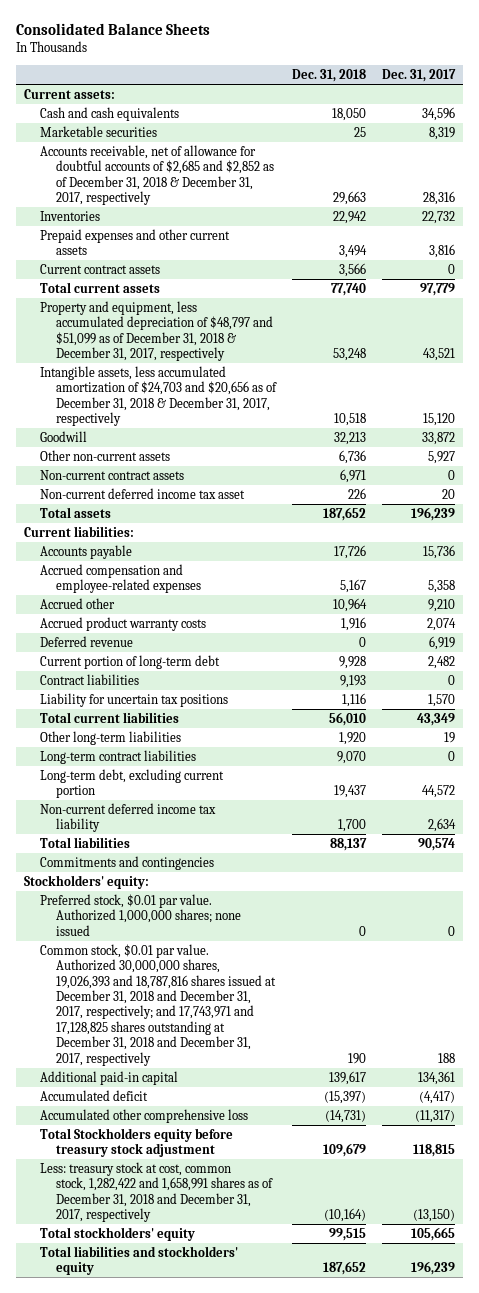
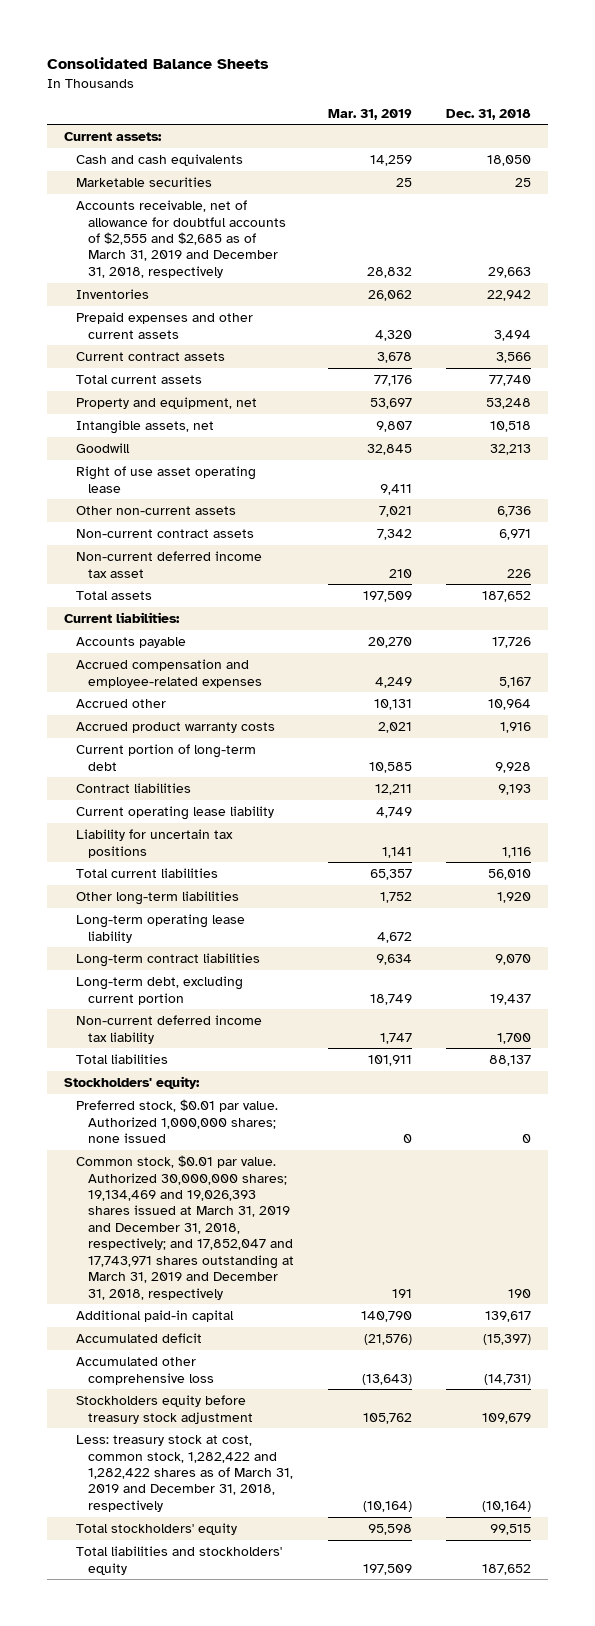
- | Dec. 31, 2018 | Dec. 31, 2017
+ | Mar. 31, 2019 | Dec. 31, 2018
- Accounts receivable, net of allowance for doubtful accounts of $2,685 and $2,852 as of December 31, 2018 & December 31, 2017, respectively | 29,663 | 28,316
+ Accounts receivable, net of allowance for doubtful accounts of $2,555 and $2,685 as of March 31, 2019 and December 31, 2018, respectively | 28,832 | 29,663
- Property and equipment, less accumulated depreciation of $48,797 and $51,099 as of December 31, 2018 & December 31, 2017, respectively | 53,248 | 43,521
- Intangible assets, less accumulated amortization of $24,703 and $20,656 as of December 31, 2018 & December 31, 2017, respectively | 10,518 | 15,120
+ Property and equipment, net | 53,697 | 53,248
+ Intangible assets, net | 9,807 | 10,518
+ Right of use asset operating lease | 9,411 |
- Deferred revenue | 0 | 6,919
+ Current operating lease liability | 4,749 |
+ Long-term operating lease liability | 4,672 |
- Commitments and contingencies
- Common stock, $0.01 par value. Authorized 30,000,000 shares, 19,026,393 and 18,787,816 shares issued at December 31, 2018 and December 31, 2017, respectively; and 17,743,971 and 17,128,825 shares outstanding at December 31, 2018 and December 31, 2017, respectively | 190 | 188
+ Common stock, $0.01 par value. Authorized 30,000,000 shares; 19,134,469 and 19,026,393 shares issued at March 31, 2019 and December 31, 2018, respectively; and 17,852,047 and 17,743,971 shares outstanding at March 31, 2019 and December 31, 2018, respectively | 191 | 190
- Total Stockholders equity before treasury stock adjustment | 109,679 | 118,815
- Less: treasury stock at cost, common stock, 1,282,422 and 1,658,991 shares as of December 31, 2018 and December 31, 2017, respectively | (10,164) | (13,150)
+ Stockholders equity before treasury stock adjustment | 105,762 | 109,679
+ Less: treasury stock at cost, common stock, 1,282,422 and 1,282,422 shares as of March 31, 2019 and December 31, 2018, respectively | (10,164) | (10,164)

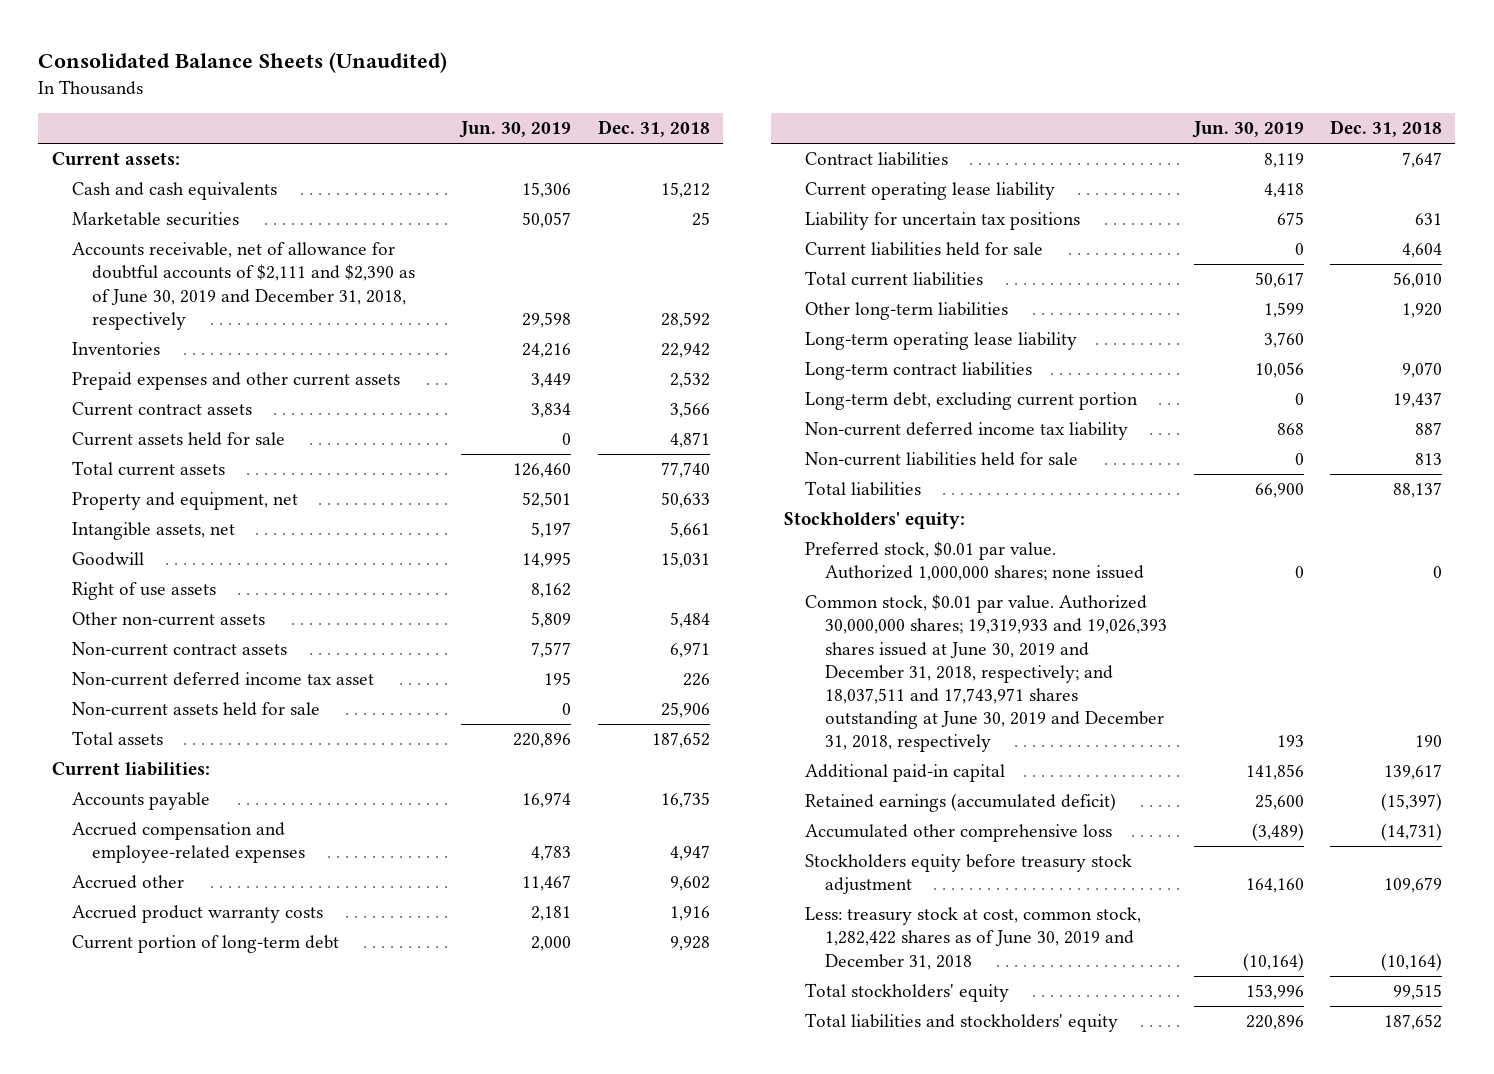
- Consolidated Balance Sheets
+ Consolidated Balance Sheets (Unaudited)
- | Mar. 31, 2019 | Dec. 31, 2018
+ | Jun. 30, 2019 | Dec. 31, 2018
- Cash and cash equivalents | 14,259 | 18,050
+ Cash and cash equivalents | 15,306 | 15,212
- Accounts receivable, net of allowance for doubtful accounts of $2,555 and $2,685 as of March 31, 2019 and December 31, 2018, respectively | 28,832 | 29,663
+ Accounts receivable, net of allowance for doubtful accounts of $2,111 and $2,390 as of June 30, 2019 and December 31, 2018, respectively | 29,598 | 28,592
- Prepaid expenses and other current assets | 4,320 | 3,494
+ Prepaid expenses and other current assets | 3,449 | 2,532
+ Current assets held for sale | 0 | 4,871
- Property and equipment, net | 53,697 | 53,248
- Intangible assets, net | 9,807 | 10,518
- Goodwill | 32,845 | 32,213
- Right of use asset operating lease | 9,411 |
- Other non-current assets | 7,021 | 6,736
+ Property and equipment, net | 52,501 | 50,633
+ Intangible assets, net | 5,197 | 5,661
+ Goodwill | 14,995 | 15,031
+ Right of use assets | 8,162 |
+ Other non-current assets | 5,809 | 5,484
+ Non-current assets held for sale | 0 | 25,906
- Accounts payable | 20,270 | 17,726
- Accrued compensation and employee-related expenses | 4,249 | 5,167
- Accrued other | 10,131 | 10,964
+ Accounts payable | 16,974 | 16,735
+ Accrued compensation and employee-related expenses | 4,783 | 4,947
+ Accrued other | 11,467 | 9,602
- Contract liabilities | 12,211 | 9,193
+ Contract liabilities | 8,119 | 7,647
- Liability for uncertain tax positions | 1,141 | 1,116
+ Liability for uncertain tax positions | 675 | 631
+ Current liabilities held for sale | 0 | 4,604
- Non-current deferred income tax liability | 1,747 | 1,700
+ Non-current deferred income tax liability | 868 | 887
+ Non-current liabilities held for sale | 0 | 813
- Common stock, $0.01 par value. Authorized 30,000,000 shares; 19,134,469 and 19,026,393 shares issued at March 31, 2019 and December 31, 2018, respectively; and 17,852,047 and 17,743,971 shares outstanding at March 31, 2019 and December 31, 2018, respectively | 191 | 190
+ Common stock, $0.01 par value. Authorized 30,000,000 shares; 19,319,933 and 19,026,393 shares issued at June 30, 2019 and December 31, 2018, respectively; and 18,037,511 and 17,743,971 shares outstanding at June 30, 2019 and December 31, 2018, respectively | 193 | 190
- Accumulated deficit | (21,576) | (15,397)
+ Retained earnings (accumulated deficit) | 25,600 | (15,397)
- Less: treasury stock at cost, common stock, 1,282,422 and 1,282,422 shares as of March 31, 2019 and December 31, 2018, respectively | (10,164) | (10,164)
+ Less: treasury stock at cost, common stock, 1,282,422 shares as of June 30, 2019 and December 31, 2018 | (10,164) | (10,164)

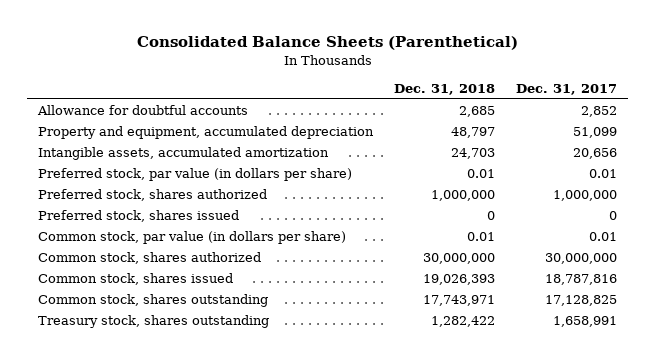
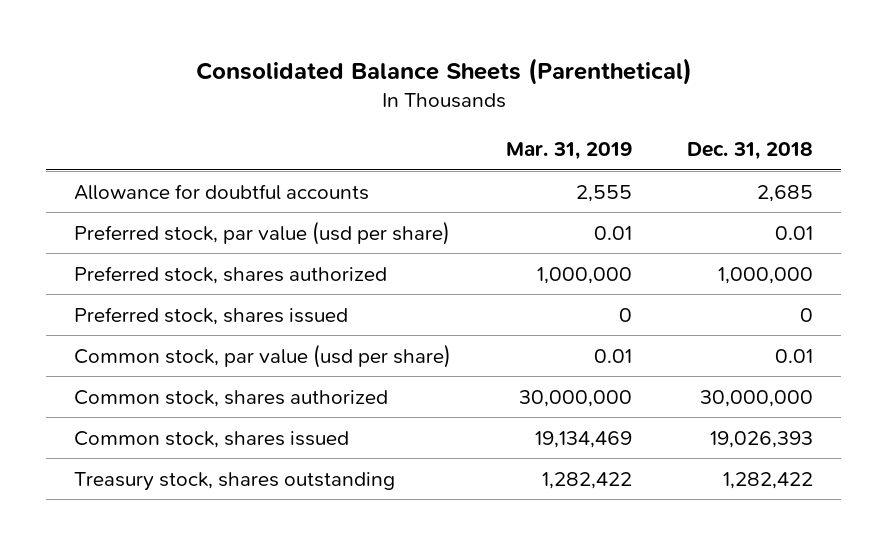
- | Dec. 31, 2018 | Dec. 31, 2017
+ | Mar. 31, 2019 | Dec. 31, 2018
- Property and equipment, accumulated depreciation | 48,797 | 51,099
- Intangible assets, accumulated amortization | 24,703 | 20,656
- Preferred stock, par value (in dollars per share) | 0.01 | 0.01
+ Preferred stock, par value (usd per share) | 0.01 | 0.01
- Common stock, par value (in dollars per share) | 0.01 | 0.01
+ Common stock, par value (usd per share) | 0.01 | 0.01
- Common stock, shares outstanding | 17,743,971 | 17,128,825

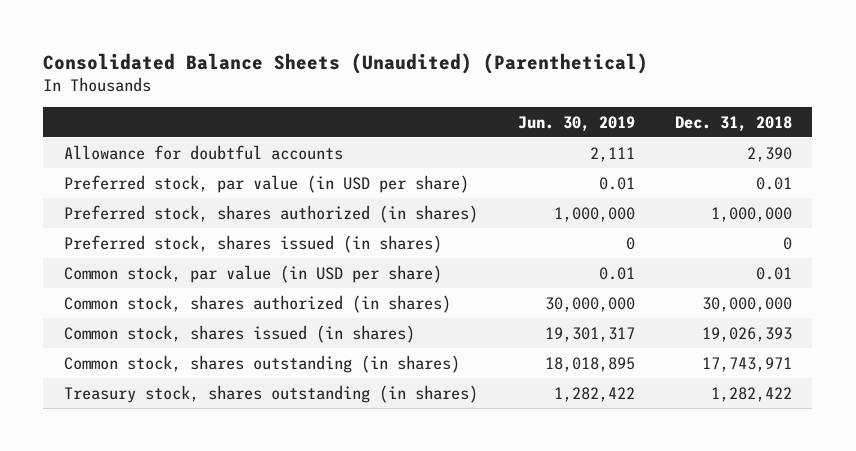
- Consolidated Balance Sheets (Parenthetical)
+ Consolidated Balance Sheets (Unaudited) (Parenthetical)
- | Mar. 31, 2019 | Dec. 31, 2018
+ | Jun. 30, 2019 | Dec. 31, 2018
- Allowance for doubtful accounts | 2,555 | 2,685
- Preferred stock, par value (usd per share) | 0.01 | 0.01
- Preferred stock, shares authorized | 1,000,000 | 1,000,000
- Preferred stock, shares issued | 0 | 0
- Common stock, par value (usd per share) | 0.01 | 0.01
- Common stock, shares authorized | 30,000,000 | 30,000,000
- Common stock, shares issued | 19,134,469 | 19,026,393
- Treasury stock, shares outstanding | 1,282,422 | 1,282,422
+ Allowance for doubtful accounts | 2,111 | 2,390
+ Preferred stock, par value (in USD per share) | 0.01 | 0.01
+ Preferred stock, shares authorized (in shares) | 1,000,000 | 1,000,000
+ Preferred stock, shares issued (in shares) | 0 | 0
+ Common stock, par value (in USD per share) | 0.01 | 0.01
+ Common stock, shares authorized (in shares) | 30,000,000 | 30,000,000
+ Common stock, shares issued (in shares) | 19,301,317 | 19,026,393
+ Common stock, shares outstanding (in shares) | 18,018,895 | 17,743,971
+ Treasury stock, shares outstanding (in shares) | 1,282,422 | 1,282,422

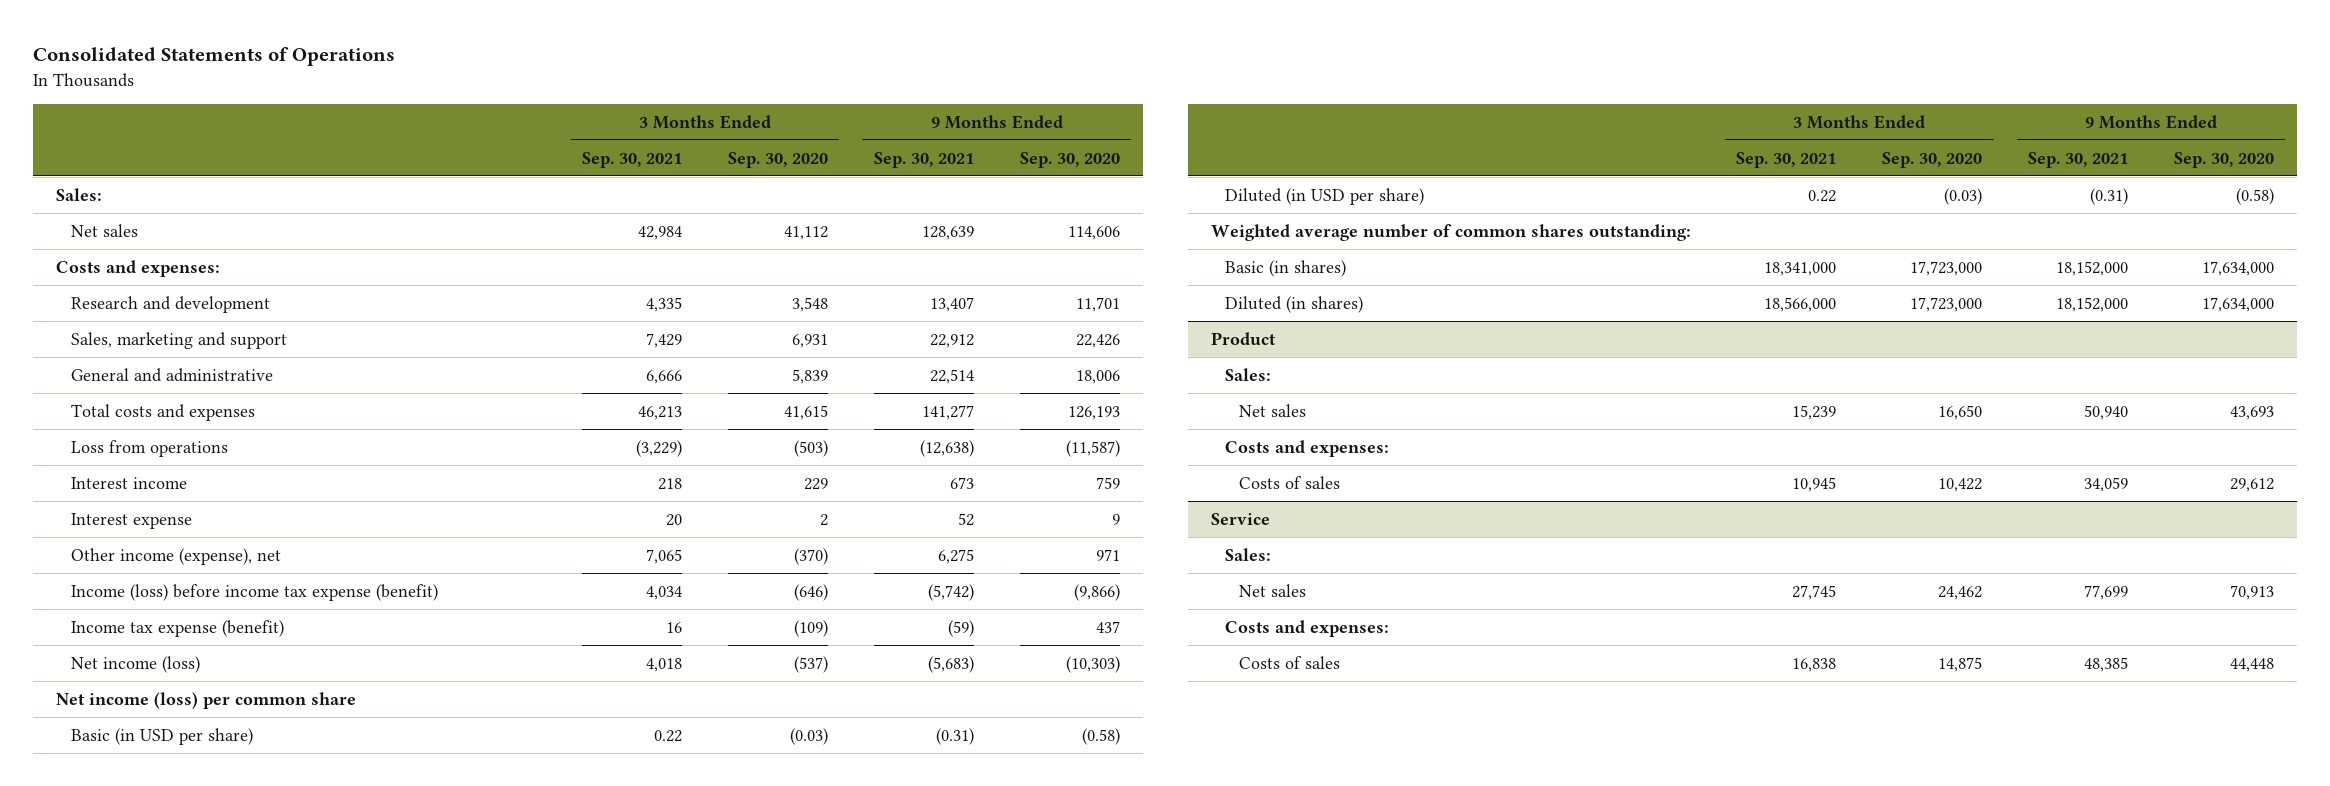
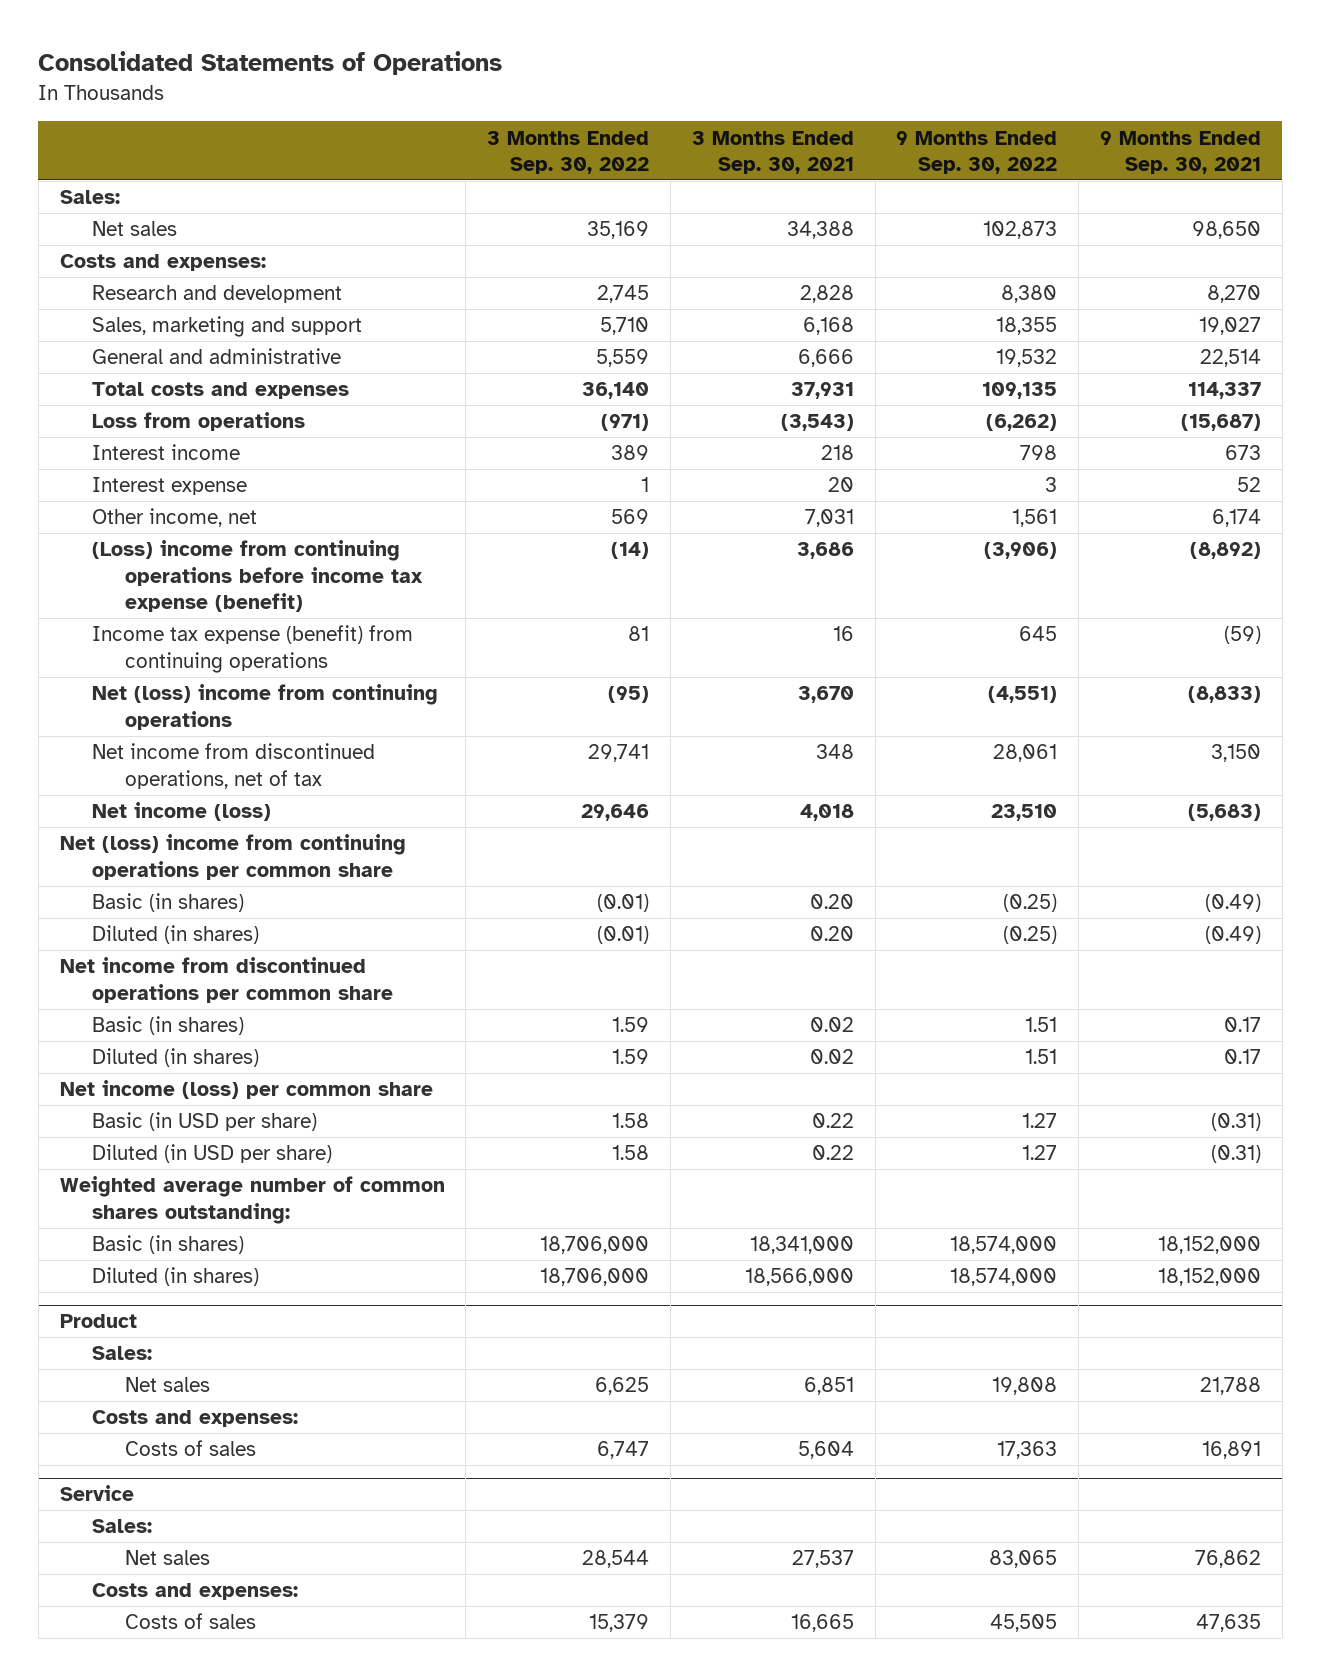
- | 3 Months Ended Sep. 30, 2021 | 3 Months Ended Sep. 30, 2020 | 9 Months Ended Sep. 30, 2021 | 9 Months Ended Sep. 30, 2020
+ | 3 Months Ended Sep. 30, 2022 | 3 Months Ended Sep. 30, 2021 | 9 Months Ended Sep. 30, 2022 | 9 Months Ended Sep. 30, 2021
- Net sales | 42,984 | 41,112 | 128,639 | 114,606
+ Net sales | 35,169 | 34,388 | 102,873 | 98,650
- Research and development | 4,335 | 3,548 | 13,407 | 11,701
- Sales, marketing and support | 7,429 | 6,931 | 22,912 | 22,426
+ Research and development | 2,745 | 2,828 | 8,380 | 8,270
+ Sales, marketing and support | 5,710 | 6,168 | 18,355 | 19,027
- Total costs and expenses | 46,213 | 41,615 | 141,277 | 126,193
- Loss from operations | (3,229) | (503) | (12,638) | (11,587)
+ Total costs and expenses | 36,140 | 37,931 | 109,135 | 114,337
+ Loss from operations | (971) | (3,543) | (6,262) | (15,687)
- Other income (expense), net | 7,065 | (370) | 6,275 | 971
- Income (loss) before income tax expense (benefit) | 4,034 | (646) | (5,742) | (9,866)
- Income tax expense (benefit) | 16 | (109) | (59) | 437
+ Other income, net | 569 | 7,031 | 1,561 | 6,174
+ (Loss) income from continuing operations before income tax expense (benefit) | (14) | 3,686 | (3,906) | (8,892)
+ Income tax expense (benefit) from continuing operations | 81 | 16 | 645 | (59)
+ Net (loss) income from continuing operations | (95) | 3,670 | (4,551) | (8,833)
+ Net income from discontinued operations, net of tax | 29,741 | 348 | 28,061 | 3,150
+ Net (loss) income from continuing operations per common share
+ Basic (in shares) | (0.01) | 0.20 | (0.25) | (0.49)
+ Diluted (in shares) | (0.01) | 0.20 | (0.25) | (0.49)
+ Net income from discontinued operations per common share
+ Basic (in shares) | 1.59 | 0.02 | 1.51 | 0.17
+ Diluted (in shares) | 1.59 | 0.02 | 1.51 | 0.17
@ Product
- Net sales | 15,239 | 16,650 | 50,940 | 43,693
+ Net sales | 6,625 | 6,851 | 19,808 | 21,788
- Costs of sales | 10,945 | 10,422 | 34,059 | 29,612
+ Costs of sales | 6,747 | 5,604 | 17,363 | 16,891
@ Service
- Net sales | 27,745 | 24,462 | 77,699 | 70,913
+ Net sales | 28,544 | 27,537 | 83,065 | 76,862
- Costs of sales | 16,838 | 14,875 | 48,385 | 44,448
+ Costs of sales | 15,379 | 16,665 | 45,505 | 47,635

